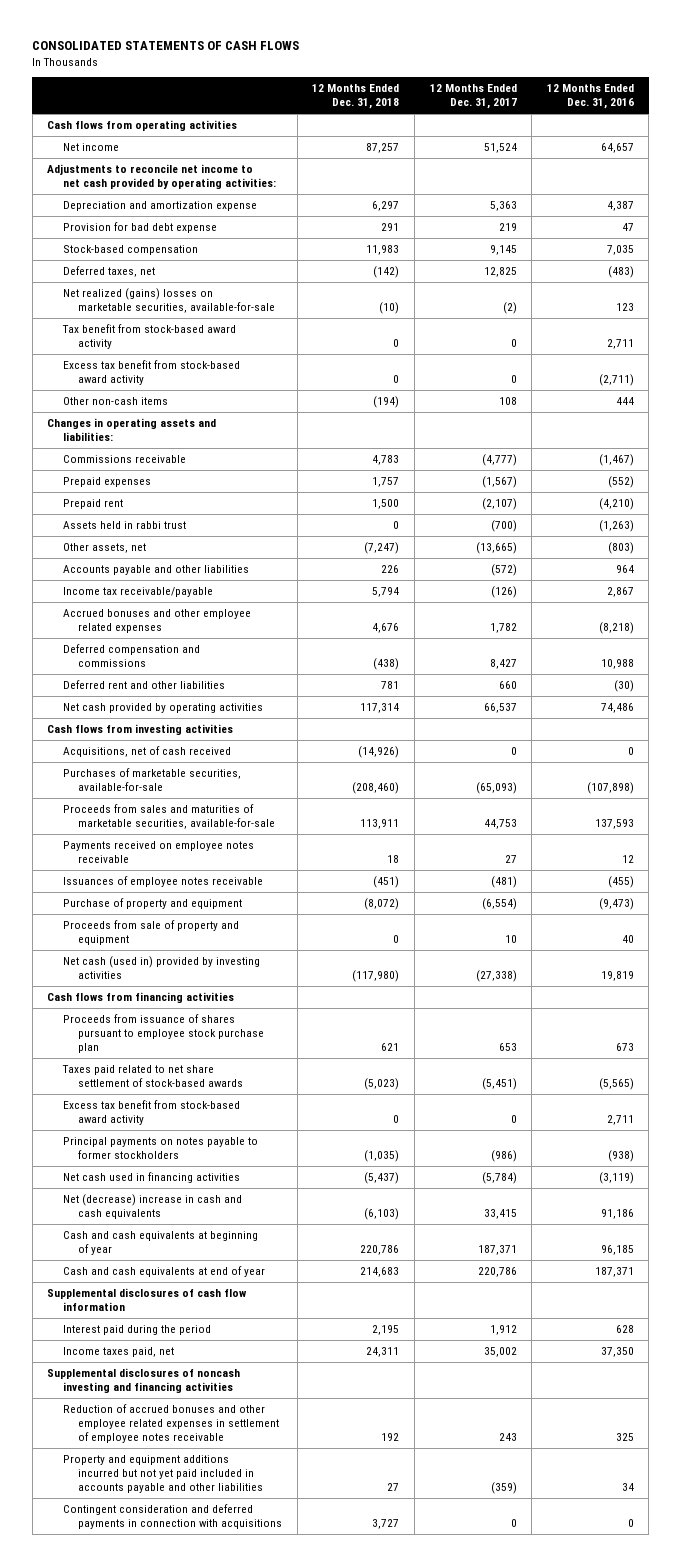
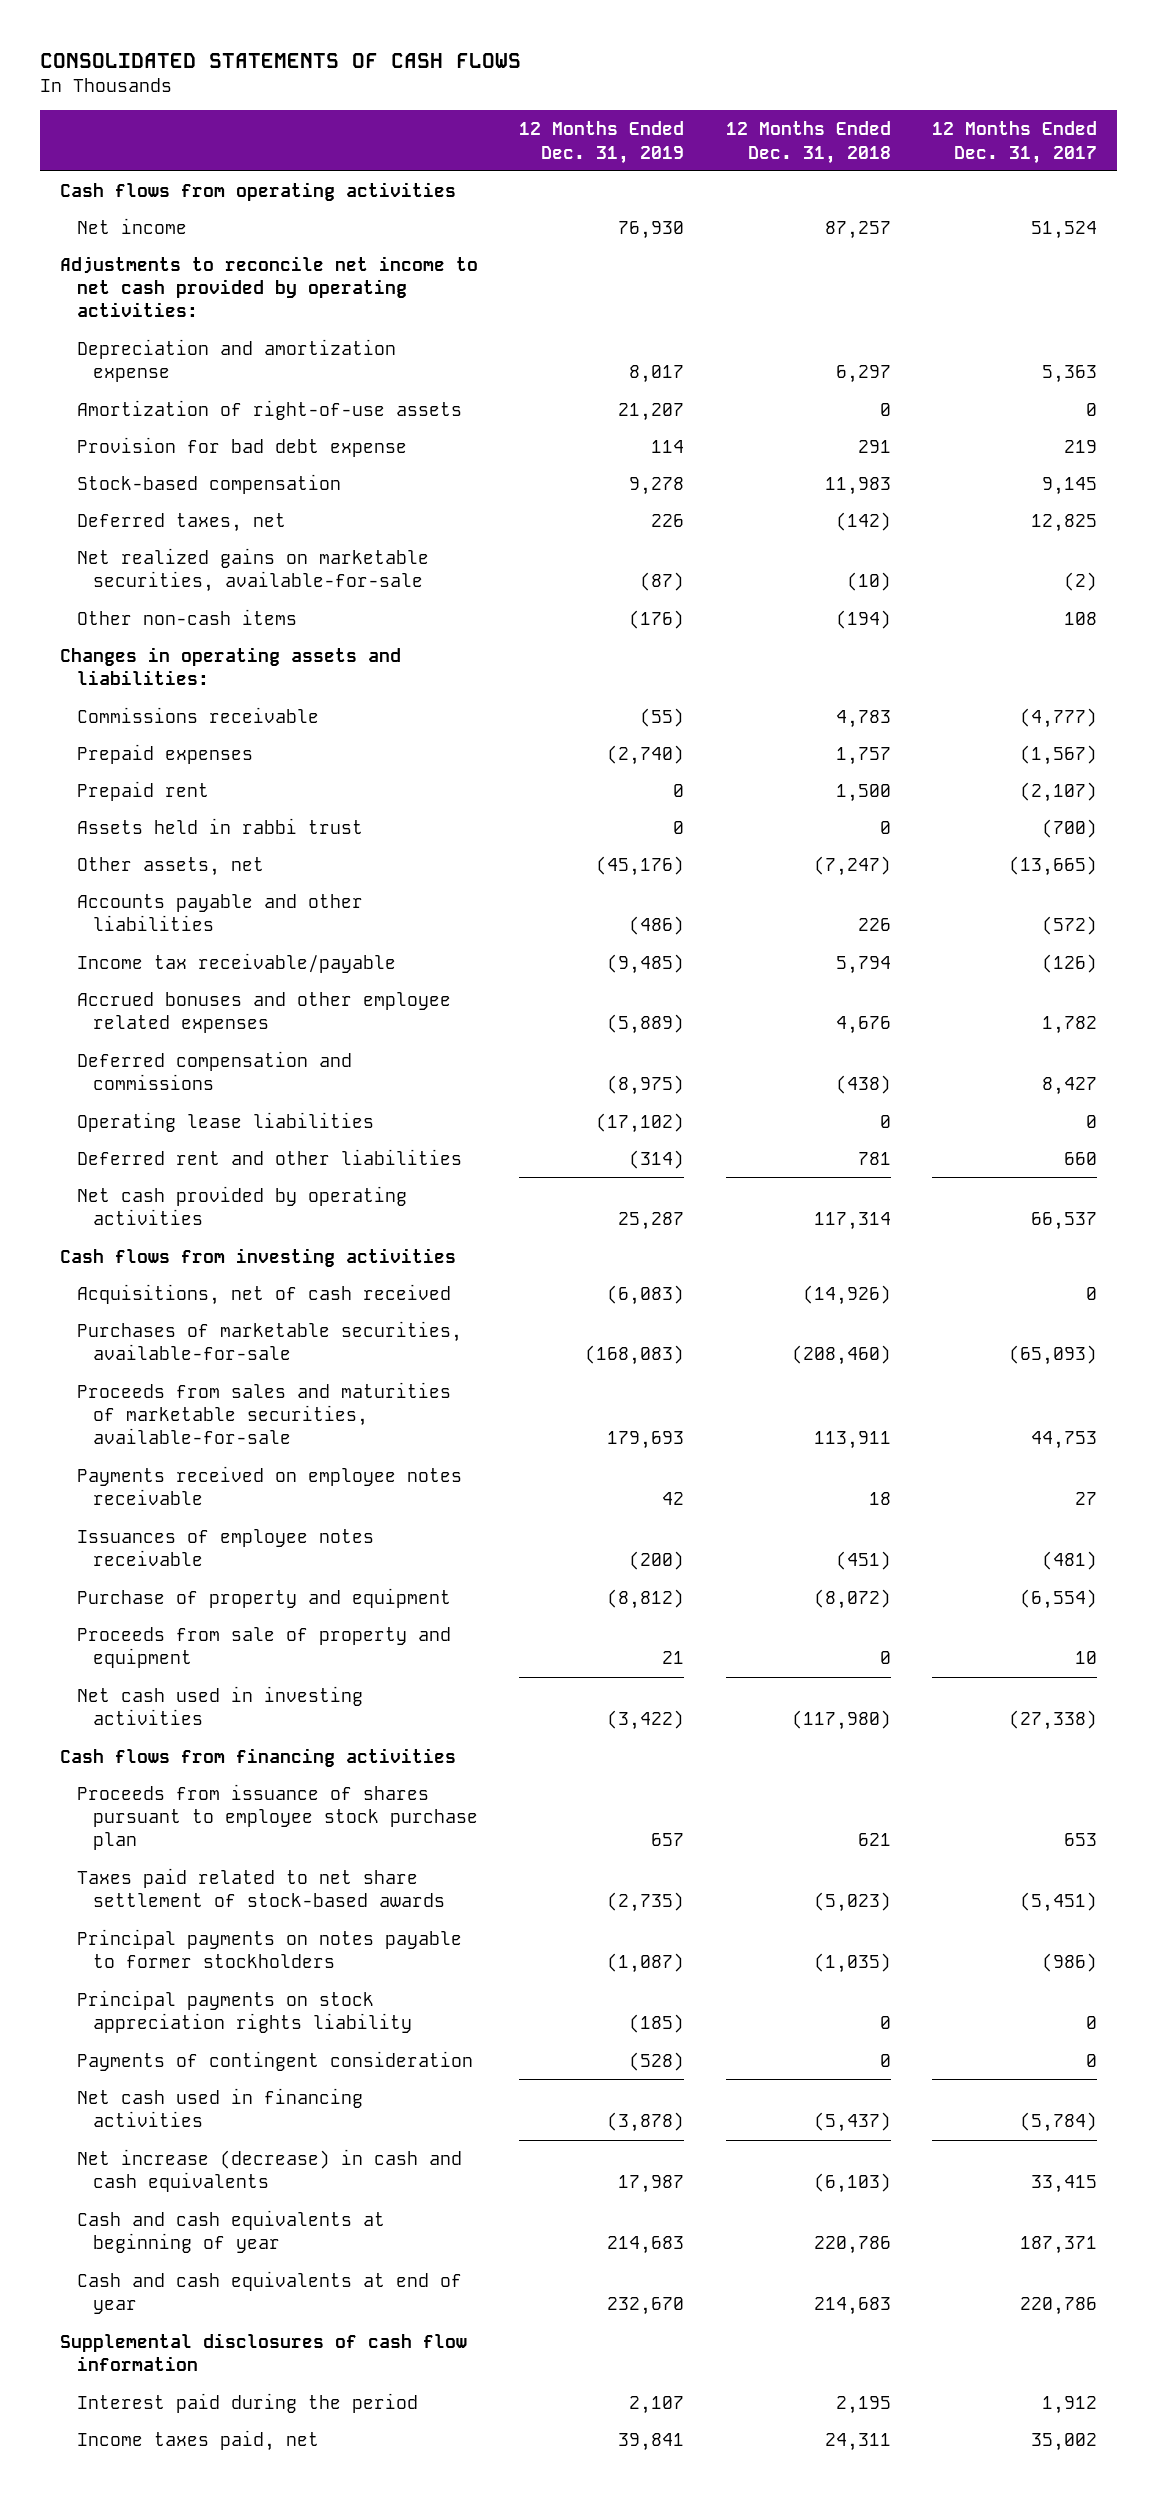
- | 12 Months Ended Dec. 31, 2018 | 12 Months Ended Dec. 31, 2017 | 12 Months Ended Dec. 31, 2016
+ | 12 Months Ended Dec. 31, 2019 | 12 Months Ended Dec. 31, 2018 | 12 Months Ended Dec. 31, 2017
+ Amortization of right-of-use assets | 21,207 | 0 | 0
- Net realized (gains) losses on marketable securities, available-for-sale | (10) | (2) | 123
- Tax benefit from stock-based award activity | 0 | 0 | 2,711
- Excess tax benefit from stock-based award activity | 0 | 0 | (2,711)
+ Net realized gains on marketable securities, available-for-sale | (87) | (10) | (2)
+ Operating lease liabilities | (17,102) | 0 | 0
- Net cash (used in) provided by investing activities | (117,980) | (27,338) | 19,819
+ Net cash used in investing activities | (3,422) | (117,980) | (27,338)
- Excess tax benefit from stock-based award activity | 0 | 0 | 2,711
+ Principal payments on stock appreciation rights liability | (185) | 0 | 0
+ Payments of contingent consideration | (528) | 0 | 0
- Net (decrease) increase in cash and cash equivalents | (6,103) | 33,415 | 91,186
+ Net increase (decrease) in cash and cash equivalents | 17,987 | (6,103) | 33,415
- Supplemental disclosures of noncash investing and financing activities
- Reduction of accrued bonuses and other employee related expenses in settlement of employee notes receivable | 192 | 243 | 325
- Property and equipment additions incurred but not yet paid included in accounts payable and other liabilities | 27 | (359) | 34
- Contingent consideration and deferred payments in connection with acquisitions | 3,727 | 0 | 0

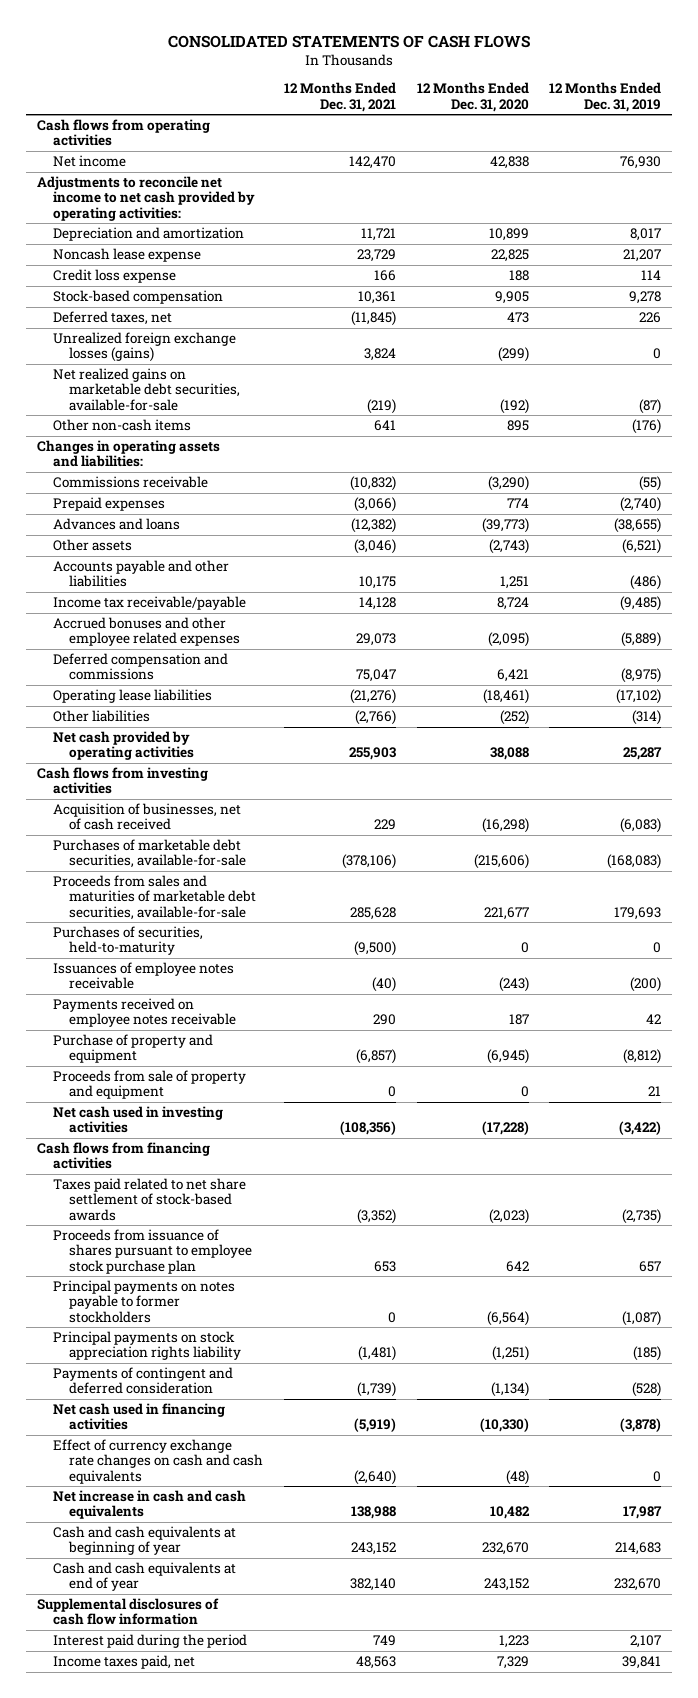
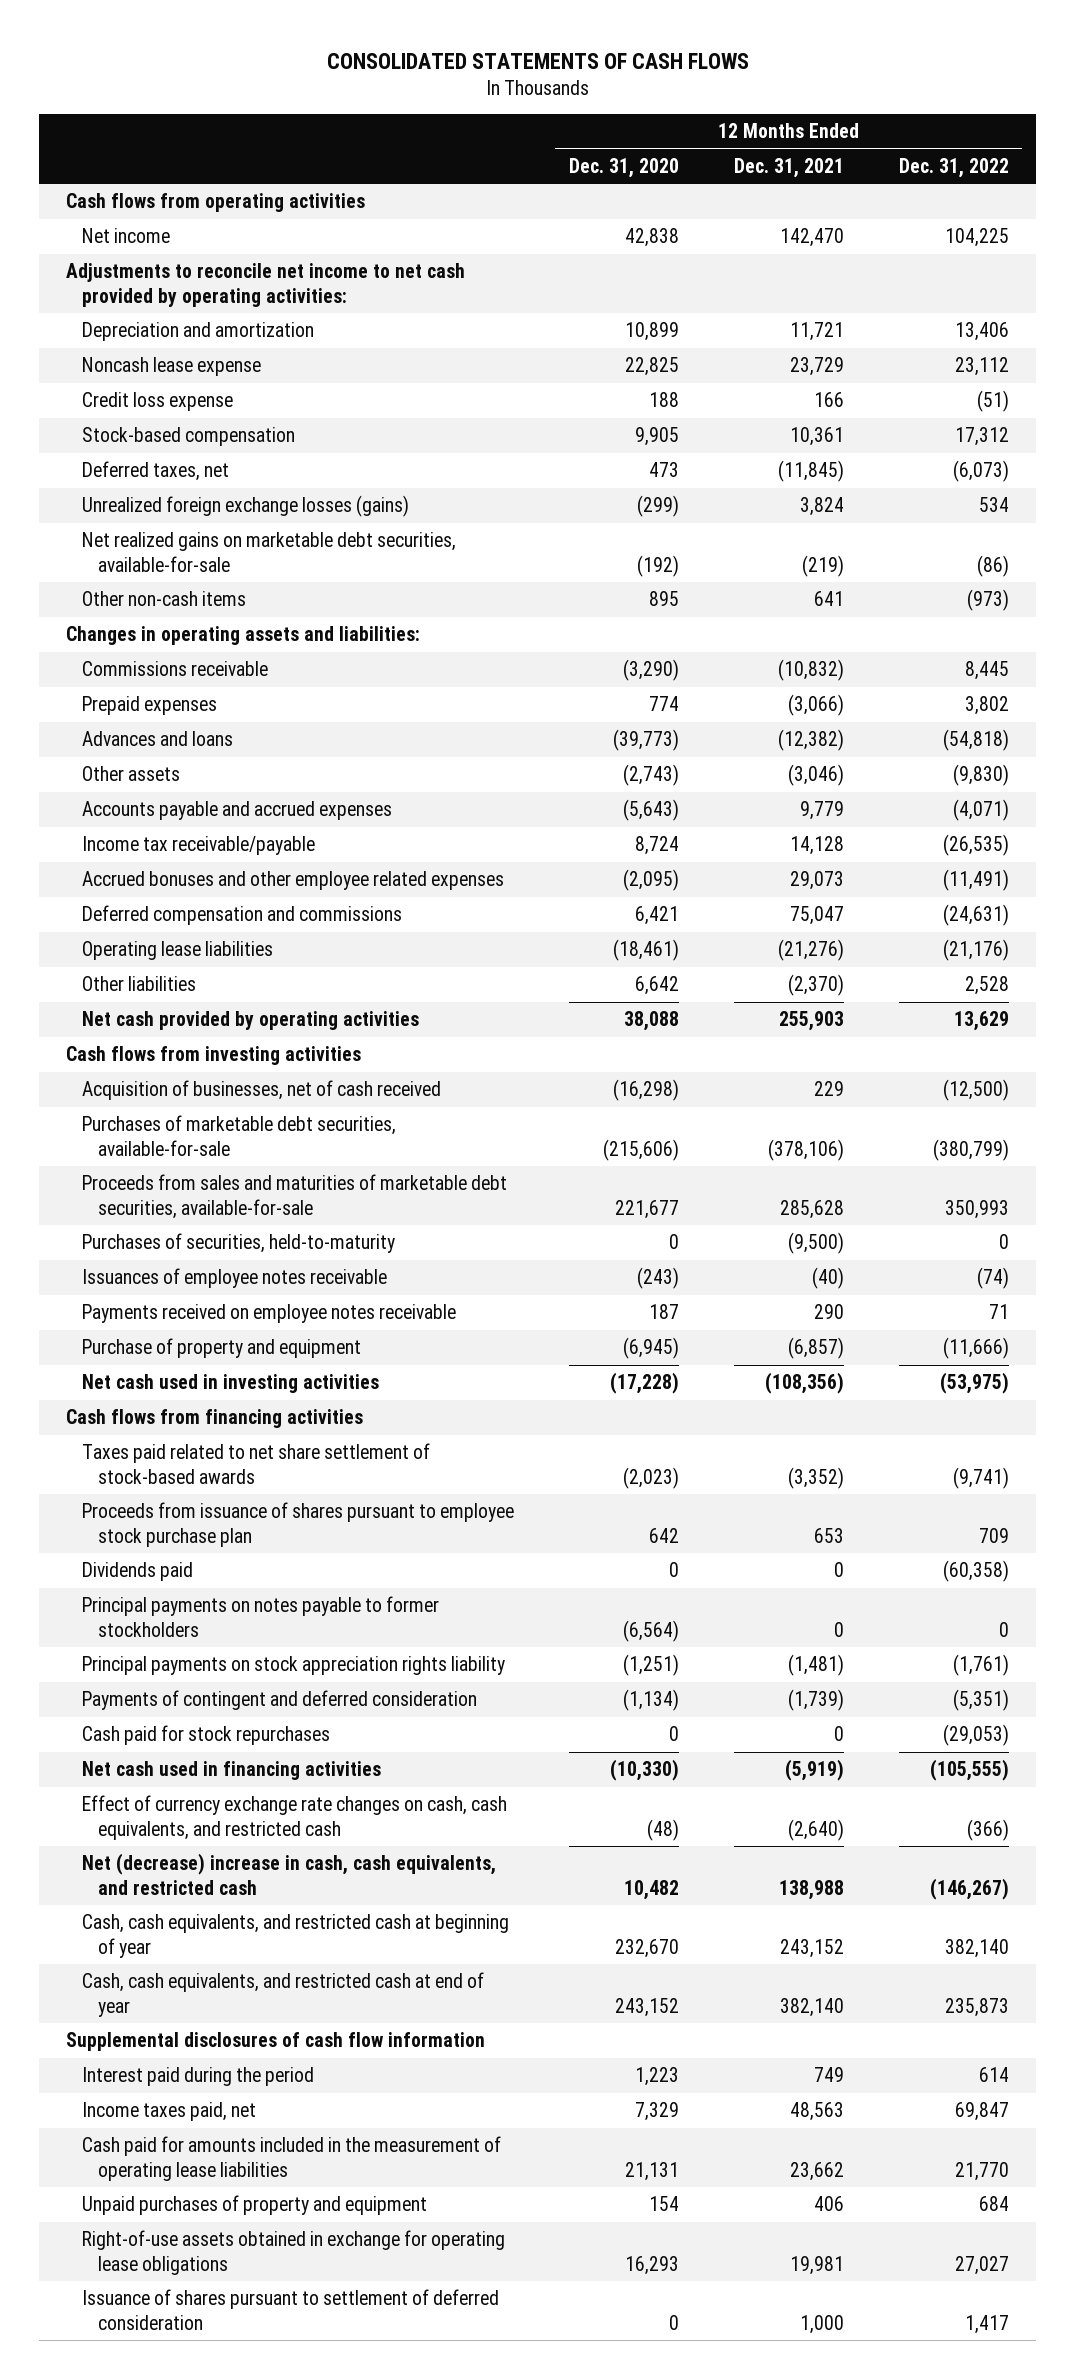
- | 12 Months Ended Dec. 31, 2021 | 12 Months Ended Dec. 31, 2020 | 12 Months Ended Dec. 31, 2019
+ | 12 Months Ended Dec. 31, 2020 | 12 Months Ended Dec. 31, 2021 | 12 Months Ended Dec. 31, 2022
- Accounts payable and other liabilities | 10,175 | 1,251 | (486)
+ Accounts payable and accrued expenses | (5,643) | 9,779 | (4,071)
- Other liabilities | (2,766) | (252) | (314)
+ Other liabilities | 6,642 | (2,370) | 2,528
- Proceeds from sale of property and equipment | 0 | 0 | 21
+ Dividends paid | 0 | 0 | (60,358)
+ Cash paid for stock repurchases | 0 | 0 | (29,053)
- Effect of currency exchange rate changes on cash and cash equivalents | (2,640) | (48) | 0
- Net increase in cash and cash equivalents | 138,988 | 10,482 | 17,987
- Cash and cash equivalents at beginning of year | 243,152 | 232,670 | 214,683
- Cash and cash equivalents at end of year | 382,140 | 243,152 | 232,670
+ Effect of currency exchange rate changes on cash, cash equivalents, and restricted cash | (48) | (2,640) | (366)
+ Net (decrease) increase in cash, cash equivalents, and restricted cash | 10,482 | 138,988 | (146,267)
+ Cash, cash equivalents, and restricted cash at beginning of year | 232,670 | 243,152 | 382,140
+ Cash, cash equivalents, and restricted cash at end of year | 243,152 | 382,140 | 235,873
+ Cash paid for amounts included in the measurement of operating lease liabilities | 21,131 | 23,662 | 21,770
+ Unpaid purchases of property and equipment | 154 | 406 | 684
+ Right-of-use assets obtained in exchange for operating lease obligations | 16,293 | 19,981 | 27,027
+ Issuance of shares pursuant to settlement of deferred consideration | 0 | 1,000 | 1,417

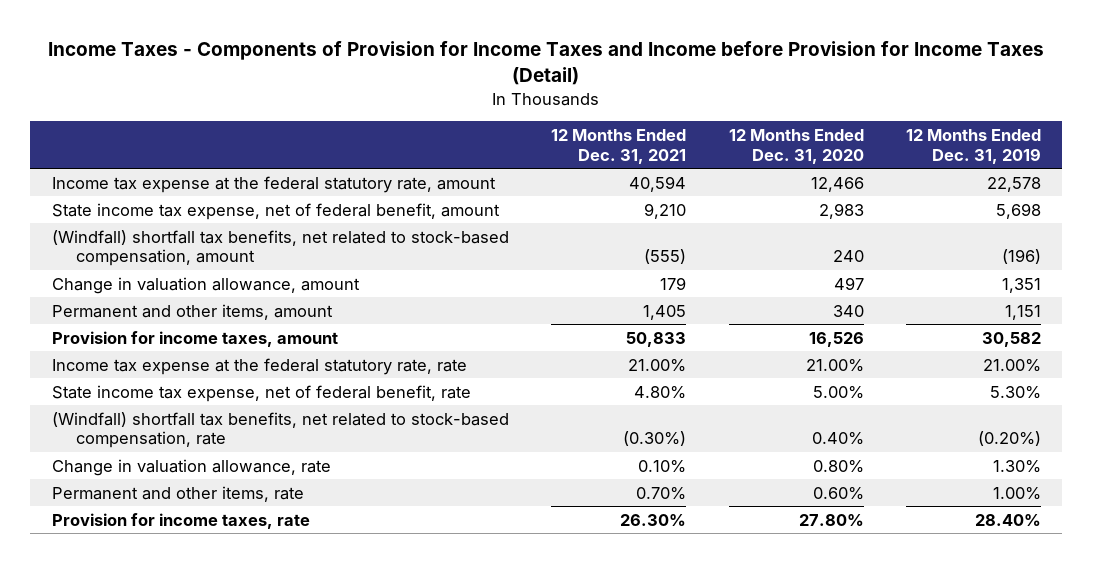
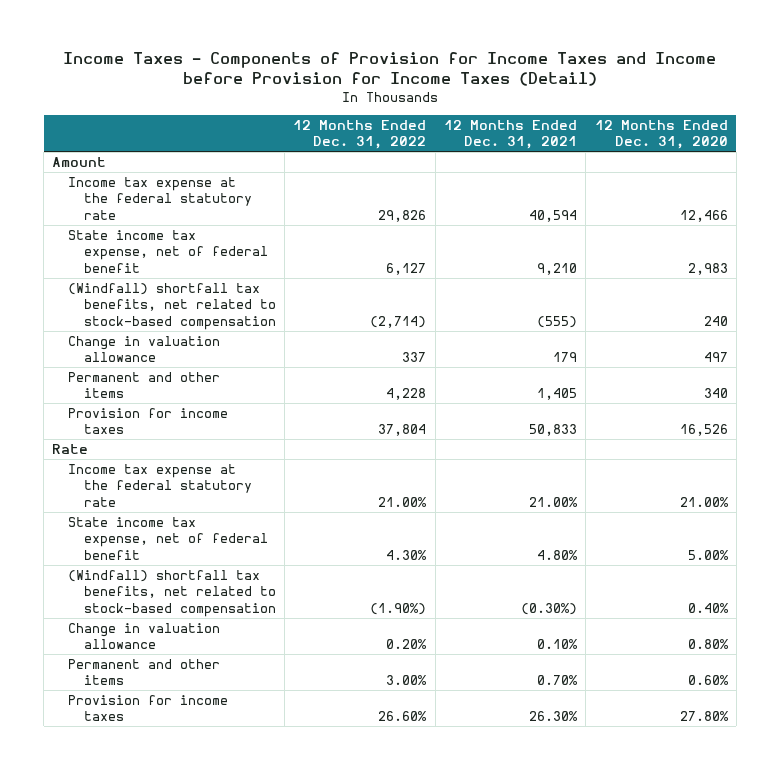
- | 12 Months Ended Dec. 31, 2021 | 12 Months Ended Dec. 31, 2020 | 12 Months Ended Dec. 31, 2019
+ | 12 Months Ended Dec. 31, 2022 | 12 Months Ended Dec. 31, 2021 | 12 Months Ended Dec. 31, 2020
- Income tax expense at the federal statutory rate, amount | 40,594 | 12,466 | 22,578
- State income tax expense, net of federal benefit, amount | 9,210 | 2,983 | 5,698
- (Windfall) shortfall tax benefits, net related to stock-based compensation, amount | (555) | 240 | (196)
- Change in valuation allowance, amount | 179 | 497 | 1,351
- Permanent and other items, amount | 1,405 | 340 | 1,151
- Provision for income taxes, amount | 50,833 | 16,526 | 30,582
- Income tax expense at the federal statutory rate, rate | 21.00% | 21.00% | 21.00%
- State income tax expense, net of federal benefit, rate | 4.80% | 5.00% | 5.30%
- (Windfall) shortfall tax benefits, net related to stock-based compensation, rate | (0.30%) | 0.40% | (0.20%)
- Change in valuation allowance, rate | 0.10% | 0.80% | 1.30%
- Permanent and other items, rate | 0.70% | 0.60% | 1.00%
- Provision for income taxes, rate | 26.30% | 27.80% | 28.40%
+ Amount
+ Income tax expense at the federal statutory rate | 29,826 | 40,594 | 12,466
+ State income tax expense, net of federal benefit | 6,127 | 9,210 | 2,983
+ (Windfall) shortfall tax benefits, net related to stock-based compensation | (2,714) | (555) | 240
+ Change in valuation allowance | 337 | 179 | 497
+ Permanent and other items | 4,228 | 1,405 | 340
+ Provision for income taxes | 37,804 | 50,833 | 16,526
+ Rate
+ Income tax expense at the federal statutory rate | 21.00% | 21.00% | 21.00%
+ State income tax expense, net of federal benefit | 4.30% | 4.80% | 5.00%
+ (Windfall) shortfall tax benefits, net related to stock-based compensation | (1.90%) | (0.30%) | 0.40%
+ Change in valuation allowance | 0.20% | 0.10% | 0.80%
+ Permanent and other items | 3.00% | 0.70% | 0.60%
+ Provision for income taxes | 26.60% | 26.30% | 27.80%

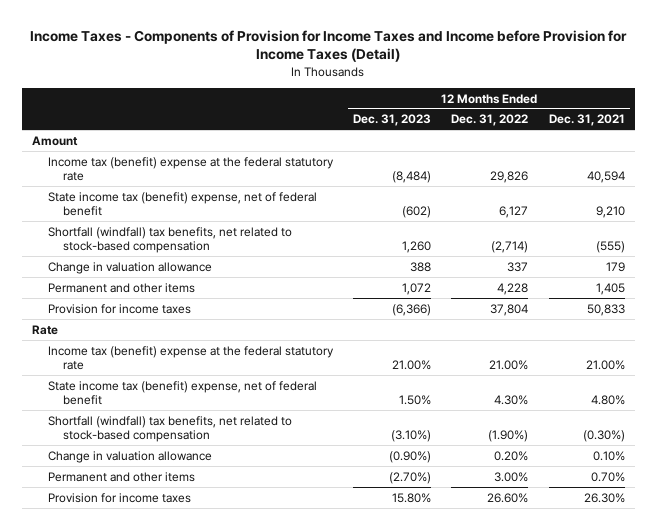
- | 12 Months Ended Dec. 31, 2022 | 12 Months Ended Dec. 31, 2021 | 12 Months Ended Dec. 31, 2020
+ | 12 Months Ended Dec. 31, 2023 | 12 Months Ended Dec. 31, 2022 | 12 Months Ended Dec. 31, 2021
- Income tax expense at the federal statutory rate | 29,826 | 40,594 | 12,466
- State income tax expense, net of federal benefit | 6,127 | 9,210 | 2,983
- (Windfall) shortfall tax benefits, net related to stock-based compensation | (2,714) | (555) | 240
+ Income tax (benefit) expense at the federal statutory rate | (8,484) | 29,826 | 40,594
+ State income tax (benefit) expense, net of federal benefit | (602) | 6,127 | 9,210
+ Shortfall (windfall) tax benefits, net related to stock-based compensation | 1,260 | (2,714) | (555)
- Income tax expense at the federal statutory rate | 21.00% | 21.00% | 21.00%
- State income tax expense, net of federal benefit | 4.30% | 4.80% | 5.00%
- (Windfall) shortfall tax benefits, net related to stock-based compensation | (1.90%) | (0.30%) | 0.40%
+ Income tax (benefit) expense at the federal statutory rate | 21.00% | 21.00% | 21.00%
+ State income tax (benefit) expense, net of federal benefit | 1.50% | 4.30% | 4.80%
+ Shortfall (windfall) tax benefits, net related to stock-based compensation | (3.10%) | (1.90%) | (0.30%)

